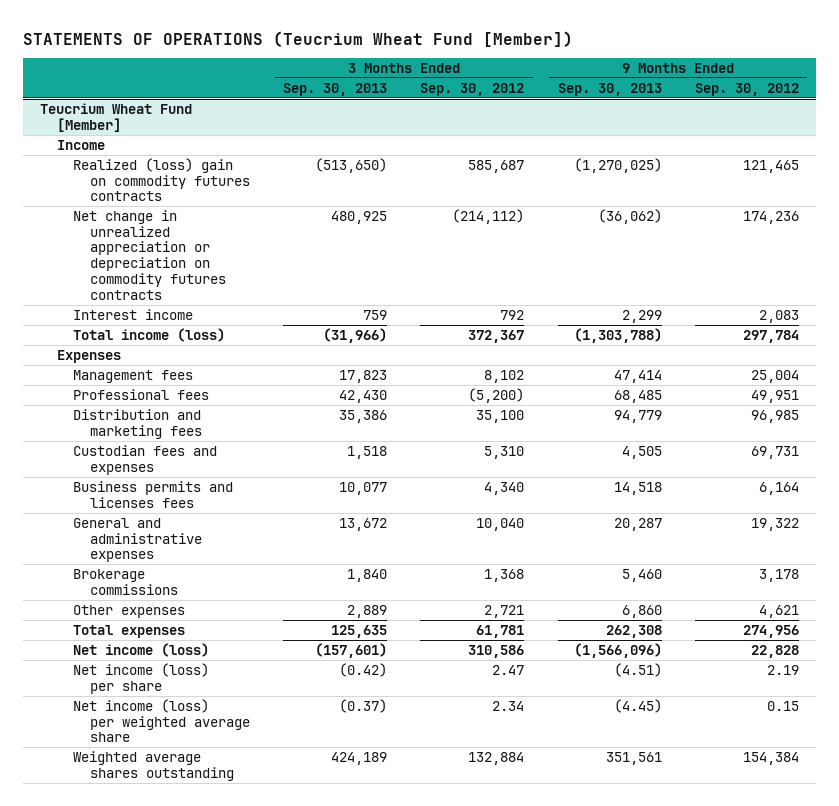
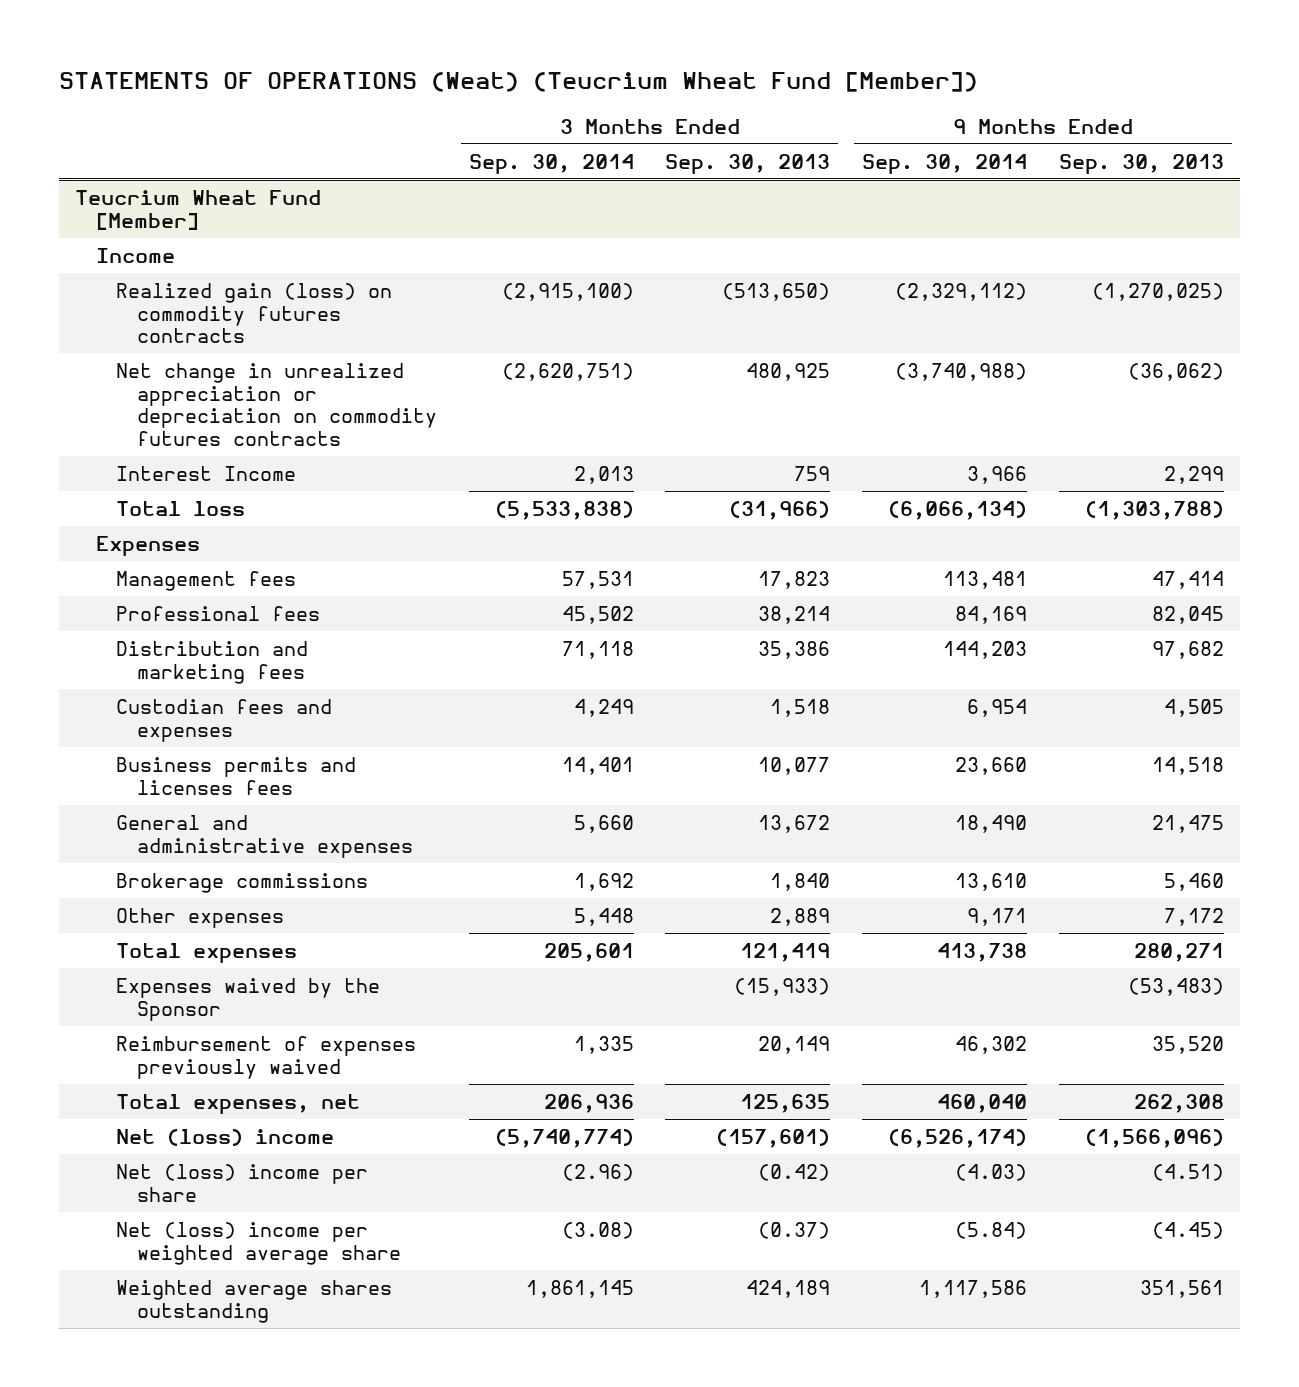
- STATEMENTS OF OPERATIONS (Teucrium Wheat Fund [Member])
+ STATEMENTS OF OPERATIONS (Weat) (Teucrium Wheat Fund [Member])
- | 3 Months Ended Sep. 30, 2013 | 3 Months Ended Sep. 30, 2012 | 9 Months Ended Sep. 30, 2013 | 9 Months Ended Sep. 30, 2012
+ | 3 Months Ended Sep. 30, 2014 | 3 Months Ended Sep. 30, 2013 | 9 Months Ended Sep. 30, 2014 | 9 Months Ended Sep. 30, 2013
@ Teucrium Wheat Fund [Member]
- Realized (loss) gain on commodity futures contracts | (513,650) | 585,687 | (1,270,025) | 121,465
+ Realized gain (loss) on commodity futures contracts | (2,915,100) | (513,650) | (2,329,112) | (1,270,025)
- Interest income | 759 | 792 | 2,299 | 2,083
- Total income (loss) | (31,966) | 372,367 | (1,303,788) | 297,784
+ Interest Income | 2,013 | 759 | 3,966 | 2,299
+ Total loss | (5,533,838) | (31,966) | (6,066,134) | (1,303,788)
- Professional fees | 42,430 | (5,200) | 68,485 | 49,951
- Distribution and marketing fees | 35,386 | 35,100 | 94,779 | 96,985
+ Professional fees | 45,502 | 38,214 | 84,169 | 82,045
+ Distribution and marketing fees | 71,118 | 35,386 | 144,203 | 97,682
- General and administrative expenses | 13,672 | 10,040 | 20,287 | 19,322
+ General and administrative expenses | 5,660 | 13,672 | 18,490 | 21,475
- Other expenses | 2,889 | 2,721 | 6,860 | 4,621
- Total expenses | 125,635 | 61,781 | 262,308 | 274,956
- Net income (loss) | (157,601) | 310,586 | (1,566,096) | 22,828
- Net income (loss) per share | (0.42) | 2.47 | (4.51) | 2.19
- Net income (loss) per weighted average share | (0.37) | 2.34 | (4.45) | 0.15
+ Other expenses | 5,448 | 2,889 | 9,171 | 7,172
+ Total expenses | 205,601 | 121,419 | 413,738 | 280,271
+ Expenses waived by the Sponsor | | (15,933) | | (53,483)
+ Reimbursement of expenses previously waived | 1,335 | 20,149 | 46,302 | 35,520
+ Total expenses, net | 206,936 | 125,635 | 460,040 | 262,308
+ Net (loss) income | (5,740,774) | (157,601) | (6,526,174) | (1,566,096)
+ Net (loss) income per share | (2.96) | (0.42) | (4.03) | (4.51)
+ Net (loss) income per weighted average share | (3.08) | (0.37) | (5.84) | (4.45)

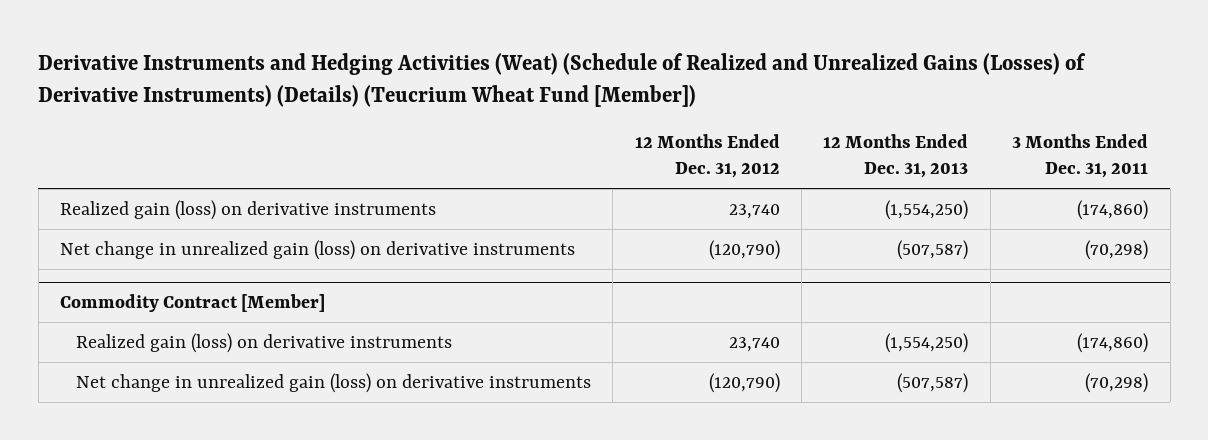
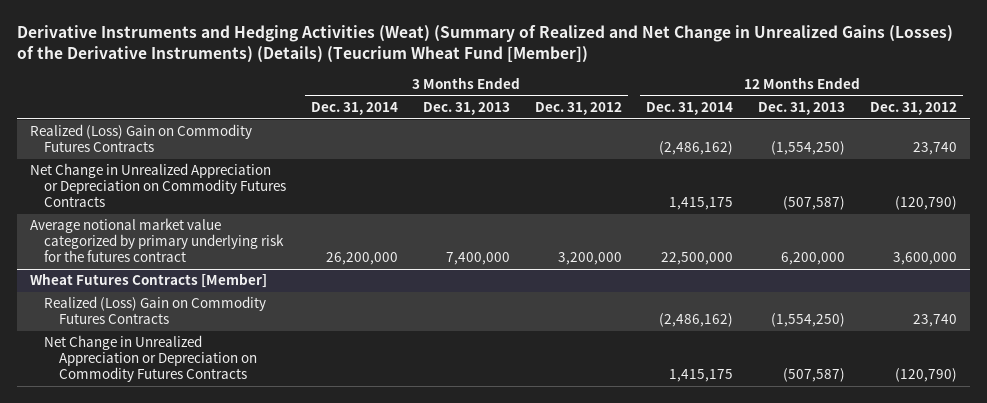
- Derivative Instruments and Hedging Activities (Weat) (Schedule of Realized and Unrealized Gains (Losses) of Derivative Instruments) (Details) (Teucrium Wheat Fund [Member])
+ Derivative Instruments and Hedging Activities (Weat) (Summary of Realized and Net Change in Unrealized Gains (Losses) of the Derivative Instruments) (Details) (Teucrium Wheat Fund [Member])
- | 12 Months Ended Dec. 31, 2012 | 12 Months Ended Dec. 31, 2013 | 3 Months Ended Dec. 31, 2011
+ | 3 Months Ended Dec. 31, 2014 | 3 Months Ended Dec. 31, 2013 | 3 Months Ended Dec. 31, 2012 | 12 Months Ended Dec. 31, 2014 | 12 Months Ended Dec. 31, 2013 | 12 Months Ended Dec. 31, 2012
- Realized gain (loss) on derivative instruments | 23,740 | (1,554,250) | (174,860)
- Net change in unrealized gain (loss) on derivative instruments | (120,790) | (507,587) | (70,298)
- Commodity Contract [Member]
- Realized gain (loss) on derivative instruments | 23,740 | (1,554,250) | (174,860)
- Net change in unrealized gain (loss) on derivative instruments | (120,790) | (507,587) | (70,298)
+ Realized (Loss) Gain on Commodity Futures Contracts | | | | (2,486,162) | (1,554,250) | 23,740
+ Net Change in Unrealized Appreciation or Depreciation on Commodity Futures Contracts | | | | 1,415,175 | (507,587) | (120,790)
+ Average notional market value categorized by primary underlying risk for the futures contract | 26,200,000 | 7,400,000 | 3,200,000 | 22,500,000 | 6,200,000 | 3,600,000
+ Wheat Futures Contracts [Member]
+ Realized (Loss) Gain on Commodity Futures Contracts | | | | (2,486,162) | (1,554,250) | 23,740
+ Net Change in Unrealized Appreciation or Depreciation on Commodity Futures Contracts | | | | 1,415,175 | (507,587) | (120,790)

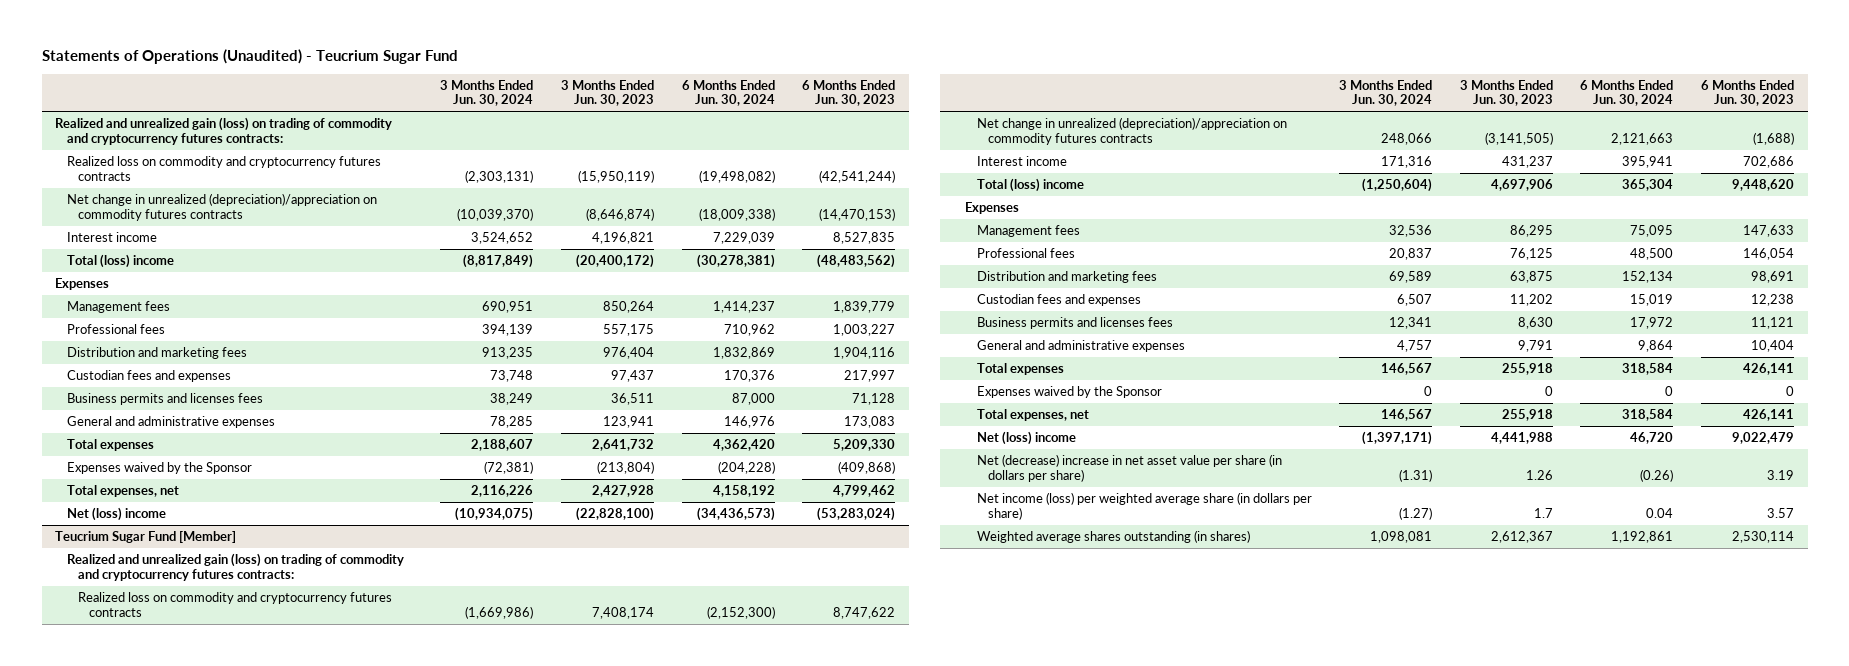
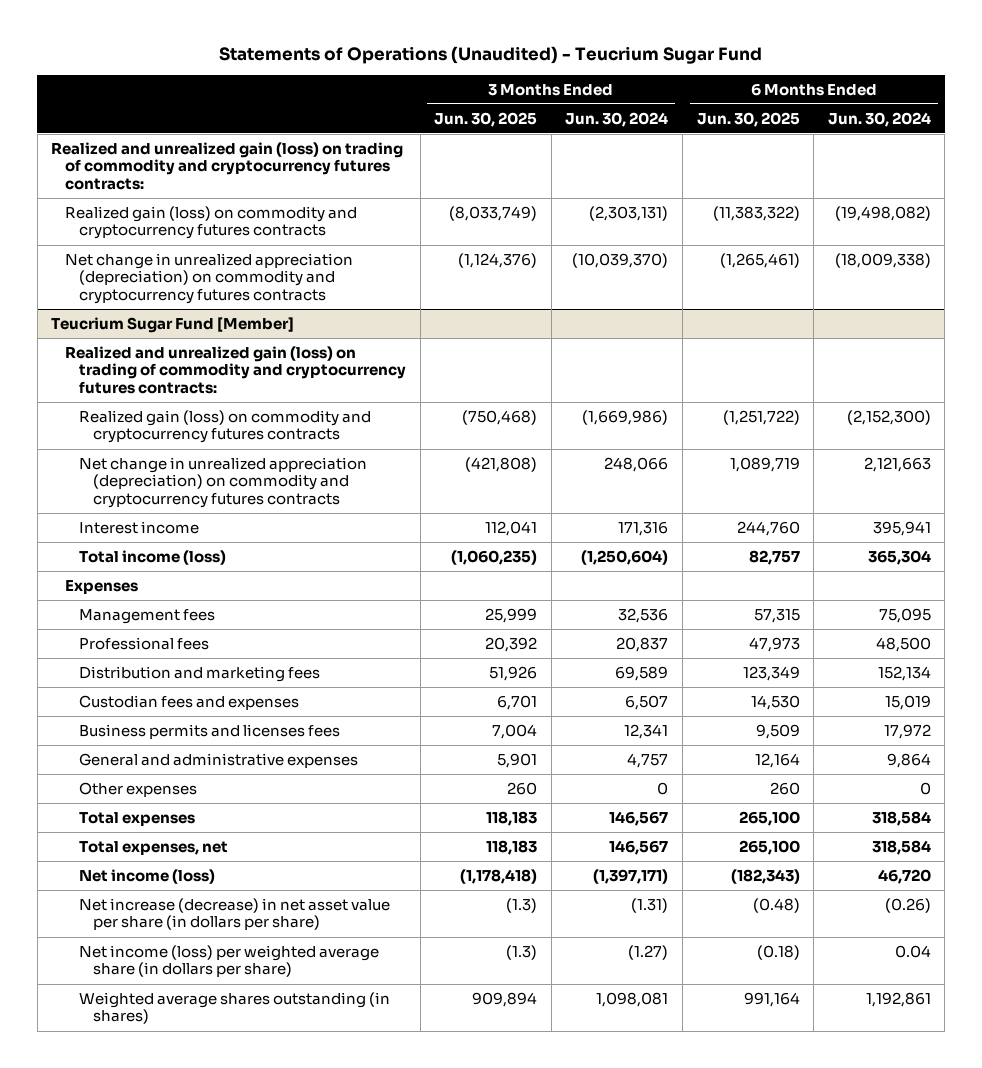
- | 3 Months Ended Jun. 30, 2024 | 3 Months Ended Jun. 30, 2023 | 6 Months Ended Jun. 30, 2024 | 6 Months Ended Jun. 30, 2023
+ | 3 Months Ended Jun. 30, 2025 | 3 Months Ended Jun. 30, 2024 | 6 Months Ended Jun. 30, 2025 | 6 Months Ended Jun. 30, 2024
- Realized loss on commodity and cryptocurrency futures contracts | (2,303,131) | (15,950,119) | (19,498,082) | (42,541,244)
- Net change in unrealized (depreciation)/appreciation on commodity futures contracts | (10,039,370) | (8,646,874) | (18,009,338) | (14,470,153)
- Interest income | 3,524,652 | 4,196,821 | 7,229,039 | 8,527,835
- Total (loss) income | (8,817,849) | (20,400,172) | (30,278,381) | (48,483,562)
- Expenses
- Management fees | 690,951 | 850,264 | 1,414,237 | 1,839,779
- Professional fees | 394,139 | 557,175 | 710,962 | 1,003,227
- Distribution and marketing fees | 913,235 | 976,404 | 1,832,869 | 1,904,116
- Custodian fees and expenses | 73,748 | 97,437 | 170,376 | 217,997
- Business permits and licenses fees | 38,249 | 36,511 | 87,000 | 71,128
- General and administrative expenses | 78,285 | 123,941 | 146,976 | 173,083
- Total expenses | 2,188,607 | 2,641,732 | 4,362,420 | 5,209,330
- Expenses waived by the Sponsor | (72,381) | (213,804) | (204,228) | (409,868)
- Total expenses, net | 2,116,226 | 2,427,928 | 4,158,192 | 4,799,462
- Net (loss) income | (10,934,075) | (22,828,100) | (34,436,573) | (53,283,024)
+ Realized gain (loss) on commodity and cryptocurrency futures contracts | (8,033,749) | (2,303,131) | (11,383,322) | (19,498,082)
+ Net change in unrealized appreciation (depreciation) on commodity and cryptocurrency futures contracts | (1,124,376) | (10,039,370) | (1,265,461) | (18,009,338)
@ Teucrium Sugar Fund [Member]
- Realized loss on commodity and cryptocurrency futures contracts | (1,669,986) | 7,408,174 | (2,152,300) | 8,747,622
- Net change in unrealized (depreciation)/appreciation on commodity futures contracts | 248,066 | (3,141,505) | 2,121,663 | (1,688)
+ Realized gain (loss) on commodity and cryptocurrency futures contracts | (750,468) | (1,669,986) | (1,251,722) | (2,152,300)
+ Net change in unrealized appreciation (depreciation) on commodity and cryptocurrency futures contracts | (421,808) | 248,066 | 1,089,719 | 2,121,663
- Total (loss) income | (1,250,604) | 4,697,906 | 365,304 | 9,448,620
+ Total income (loss) | (1,060,235) | (1,250,604) | 82,757 | 365,304
+ Other expenses | 260 | 0 | 260 | 0
- Expenses waived by the Sponsor | 0 | 0 | 0 | 0
- Net (loss) income | (1,397,171) | 4,441,988 | 46,720 | 9,022,479
- Net (decrease) increase in net asset value per share (in dollars per share) | (1.31) | 1.26 | (0.26) | 3.19
+ Net income (loss) | (1,178,418) | (1,397,171) | (182,343) | 46,720
+ Net increase (decrease) in net asset value per share (in dollars per share) | (1.3) | (1.31) | (0.48) | (0.26)

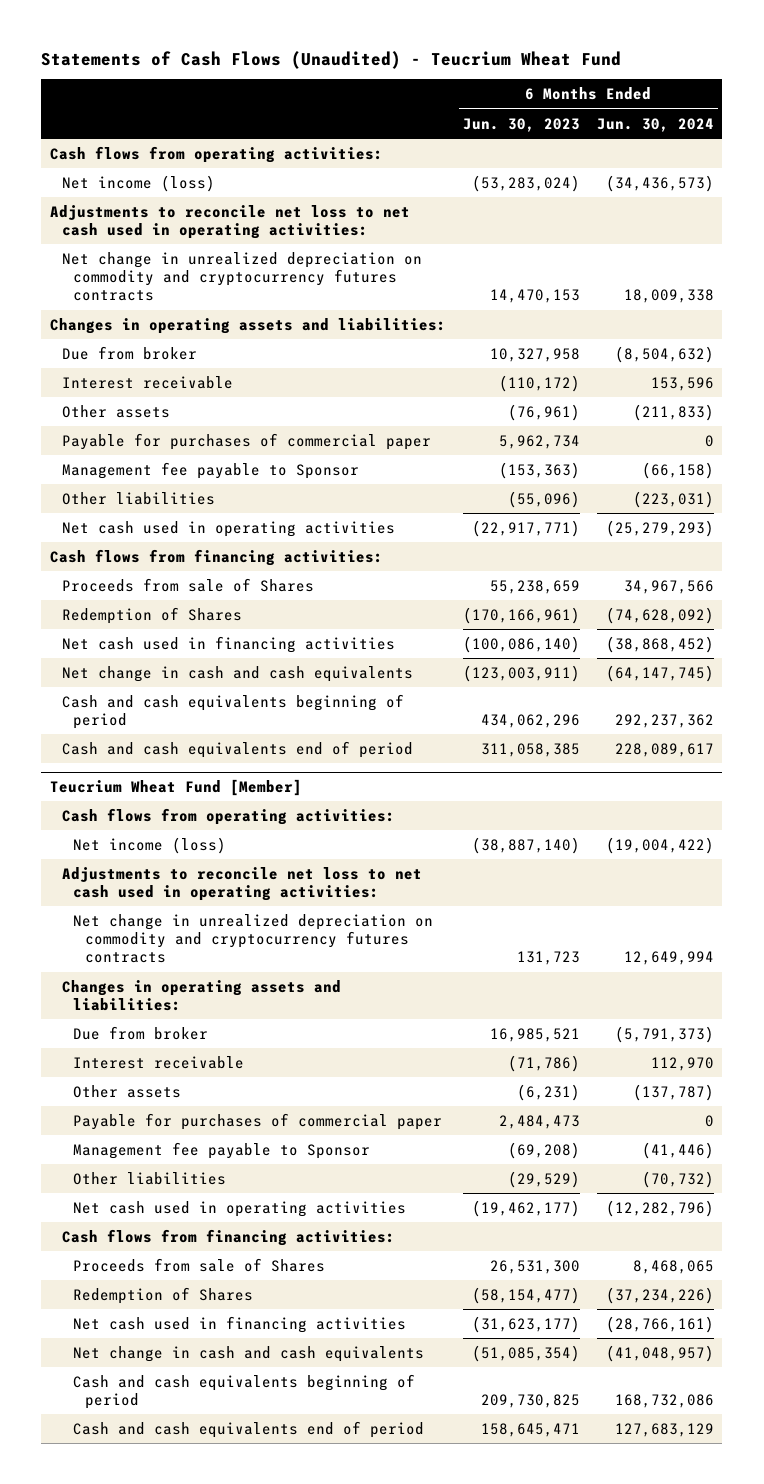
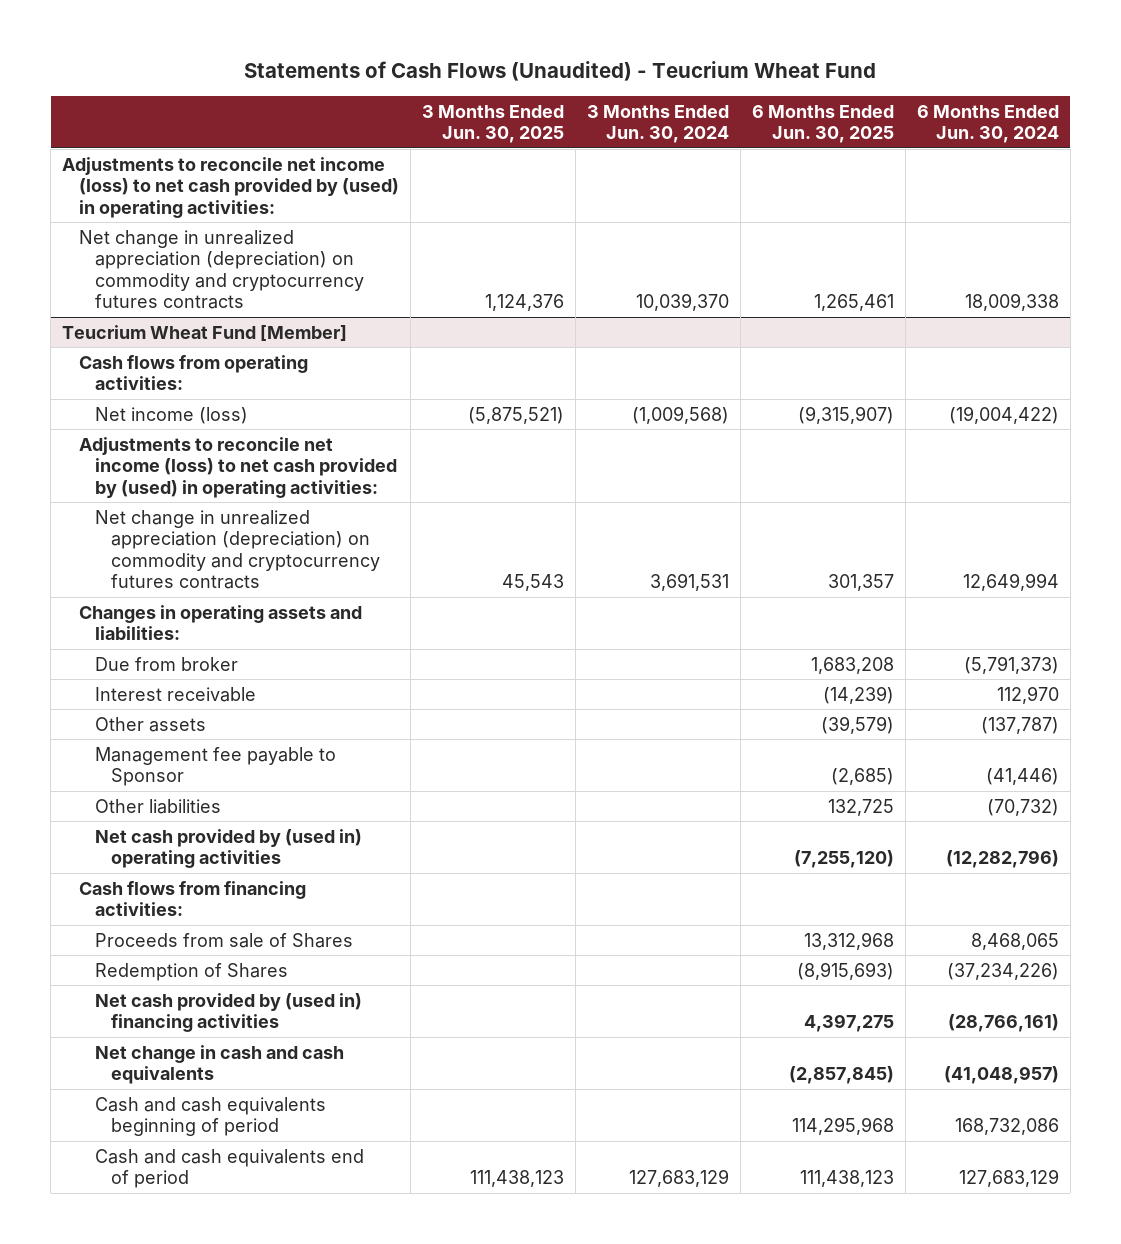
- | 6 Months Ended Jun. 30, 2023 | 6 Months Ended Jun. 30, 2024
+ | 3 Months Ended Jun. 30, 2025 | 3 Months Ended Jun. 30, 2024 | 6 Months Ended Jun. 30, 2025 | 6 Months Ended Jun. 30, 2024
- Cash flows from operating activities:
- Net income (loss) | (53,283,024) | (34,436,573)
- Adjustments to reconcile net loss to net cash used in operating activities:
- Net change in unrealized depreciation on commodity and cryptocurrency futures contracts | 14,470,153 | 18,009,338
- Changes in operating assets and liabilities:
- Due from broker | 10,327,958 | (8,504,632)
- Interest receivable | (110,172) | 153,596
- Other assets | (76,961) | (211,833)
- Payable for purchases of commercial paper | 5,962,734 | 0
- Management fee payable to Sponsor | (153,363) | (66,158)
- Other liabilities | (55,096) | (223,031)
- Net cash used in operating activities | (22,917,771) | (25,279,293)
- Cash flows from financing activities:
- Proceeds from sale of Shares | 55,238,659 | 34,967,566
- Redemption of Shares | (170,166,961) | (74,628,092)
- Net cash used in financing activities | (100,086,140) | (38,868,452)
- Net change in cash and cash equivalents | (123,003,911) | (64,147,745)
- Cash and cash equivalents beginning of period | 434,062,296 | 292,237,362
- Cash and cash equivalents end of period | 311,058,385 | 228,089,617
+ Adjustments to reconcile net income (loss) to net cash provided by (used) in operating activities:
+ Net change in unrealized appreciation (depreciation) on commodity and cryptocurrency futures contracts | 1,124,376 | 10,039,370 | 1,265,461 | 18,009,338
@ Teucrium Wheat Fund [Member]
- Adjustments to reconcile net loss to net cash used in operating activities:
- Net change in unrealized depreciation on commodity and cryptocurrency futures contracts | 131,723 | 12,649,994
+ Adjustments to reconcile net income (loss) to net cash provided by (used) in operating activities:
+ Net change in unrealized appreciation (depreciation) on commodity and cryptocurrency futures contracts | 45,543 | 3,691,531 | 301,357 | 12,649,994
- Payable for purchases of commercial paper | 2,484,473 | 0
- Net cash used in operating activities | (19,462,177) | (12,282,796)
+ Net cash provided by (used in) operating activities | | | (7,255,120) | (12,282,796)
- Net cash used in financing activities | (31,623,177) | (28,766,161)
+ Net cash provided by (used in) financing activities | | | 4,397,275 | (28,766,161)

